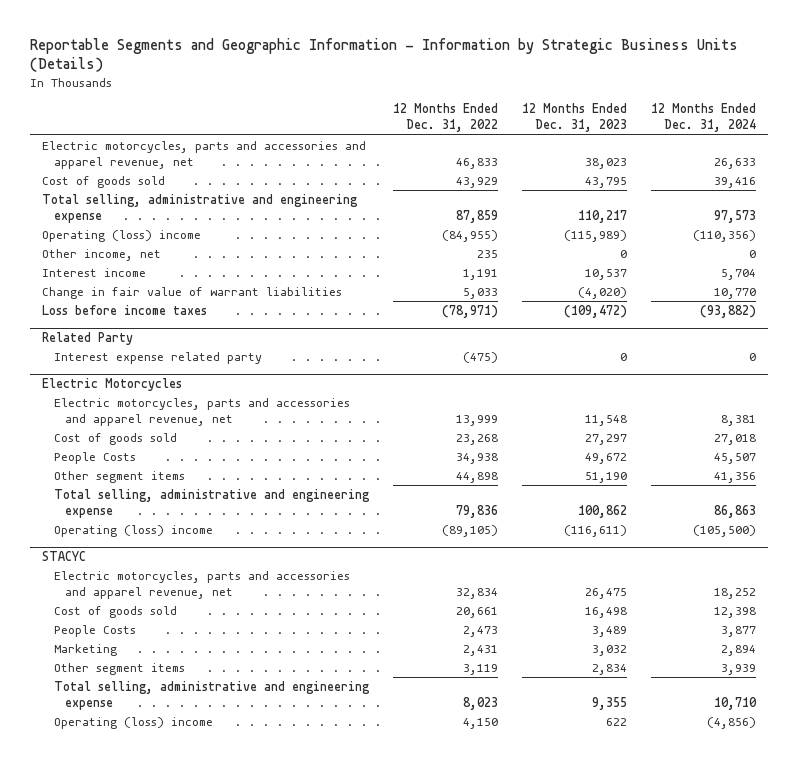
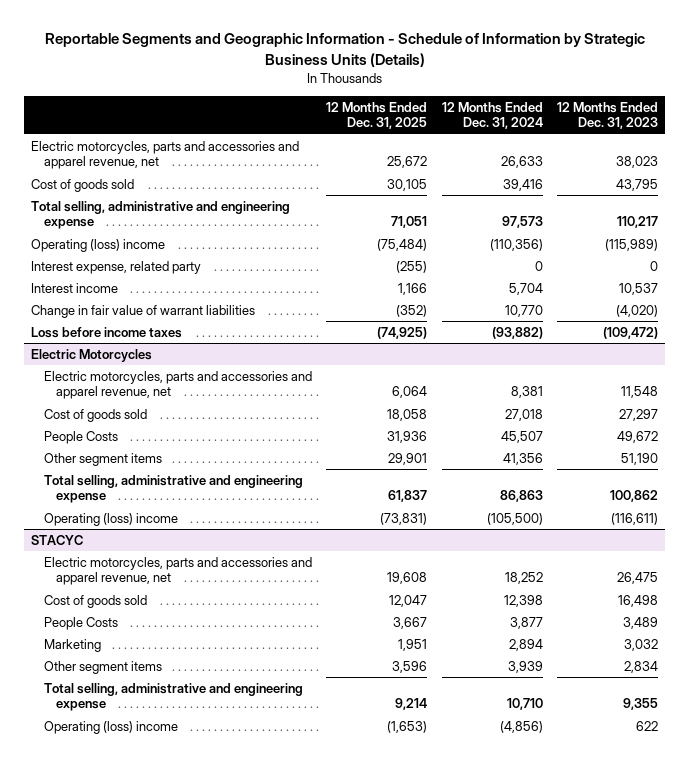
- Reportable Segments and Geographic Information - Information by Strategic Business Units (Details)
+ Reportable Segments and Geographic Information - Schedule of Information by Strategic Business Units (Details)
- | 12 Months Ended Dec. 31, 2022 | 12 Months Ended Dec. 31, 2023 | 12 Months Ended Dec. 31, 2024
+ | 12 Months Ended Dec. 31, 2025 | 12 Months Ended Dec. 31, 2024 | 12 Months Ended Dec. 31, 2023
- Other income, net | 235 | 0 | 0
+ Interest expense, related party | (255) | 0 | 0
- Related Party
- Interest expense related party | (475) | 0 | 0

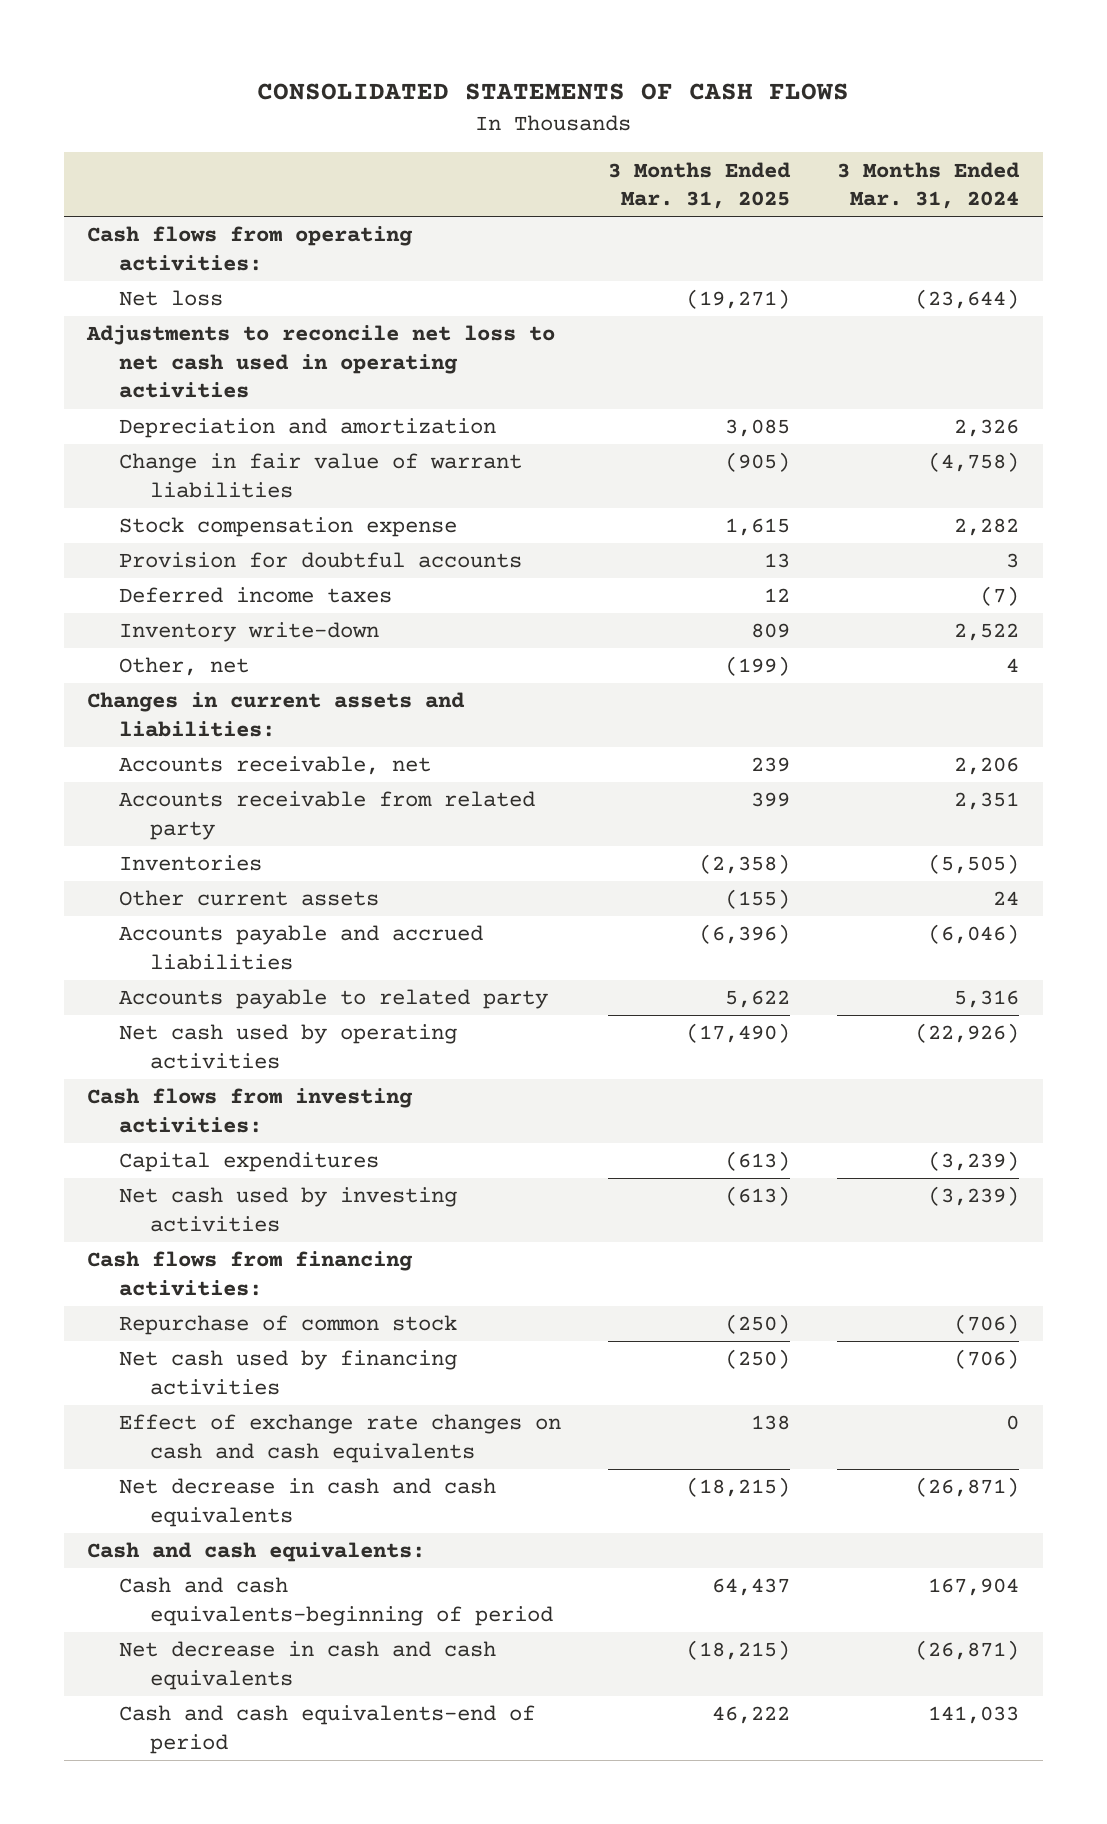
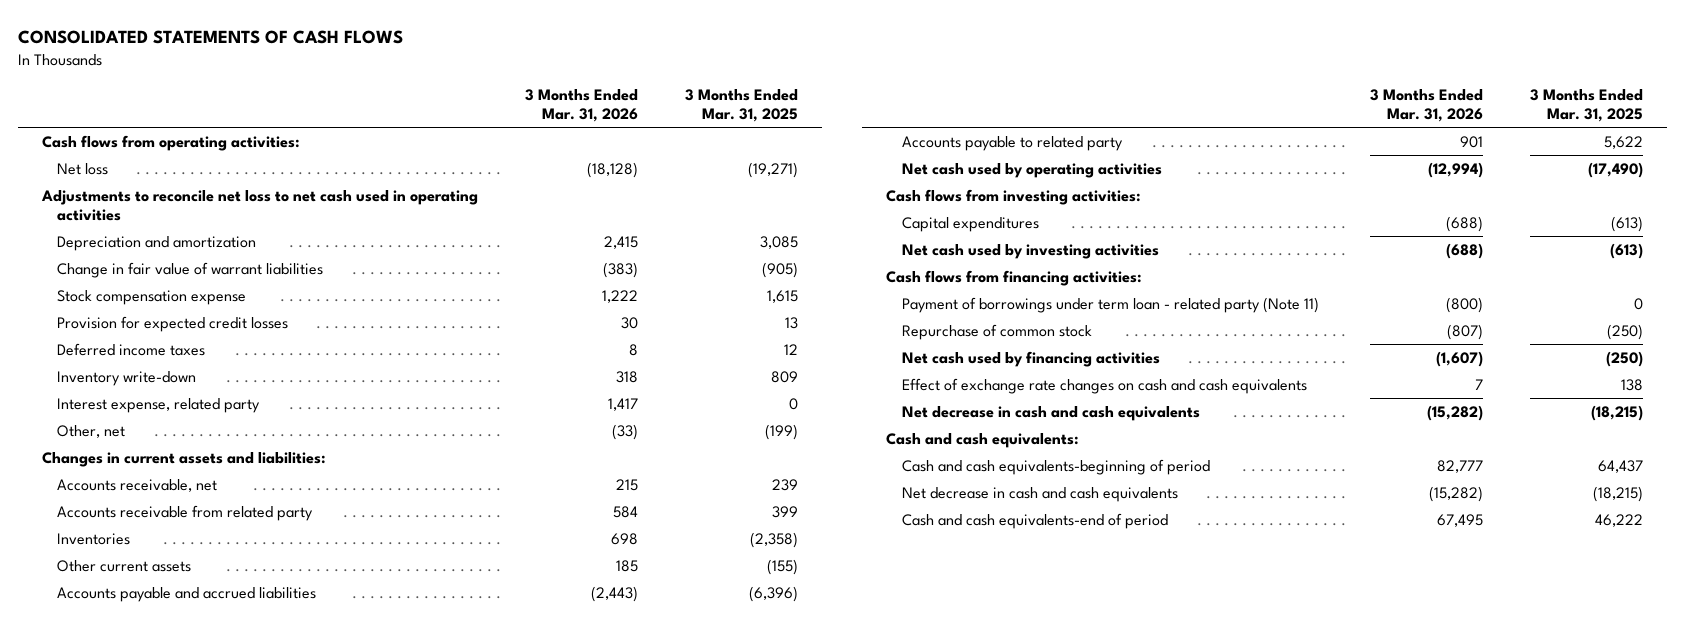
- | 3 Months Ended Mar. 31, 2025 | 3 Months Ended Mar. 31, 2024
+ | 3 Months Ended Mar. 31, 2026 | 3 Months Ended Mar. 31, 2025
- Provision for doubtful accounts | 13 | 3
+ Provision for expected credit losses | 30 | 13
+ Interest expense, related party | 1,417 | 0
+ Payment of borrowings under term loan - related party (Note 11) | (800) | 0

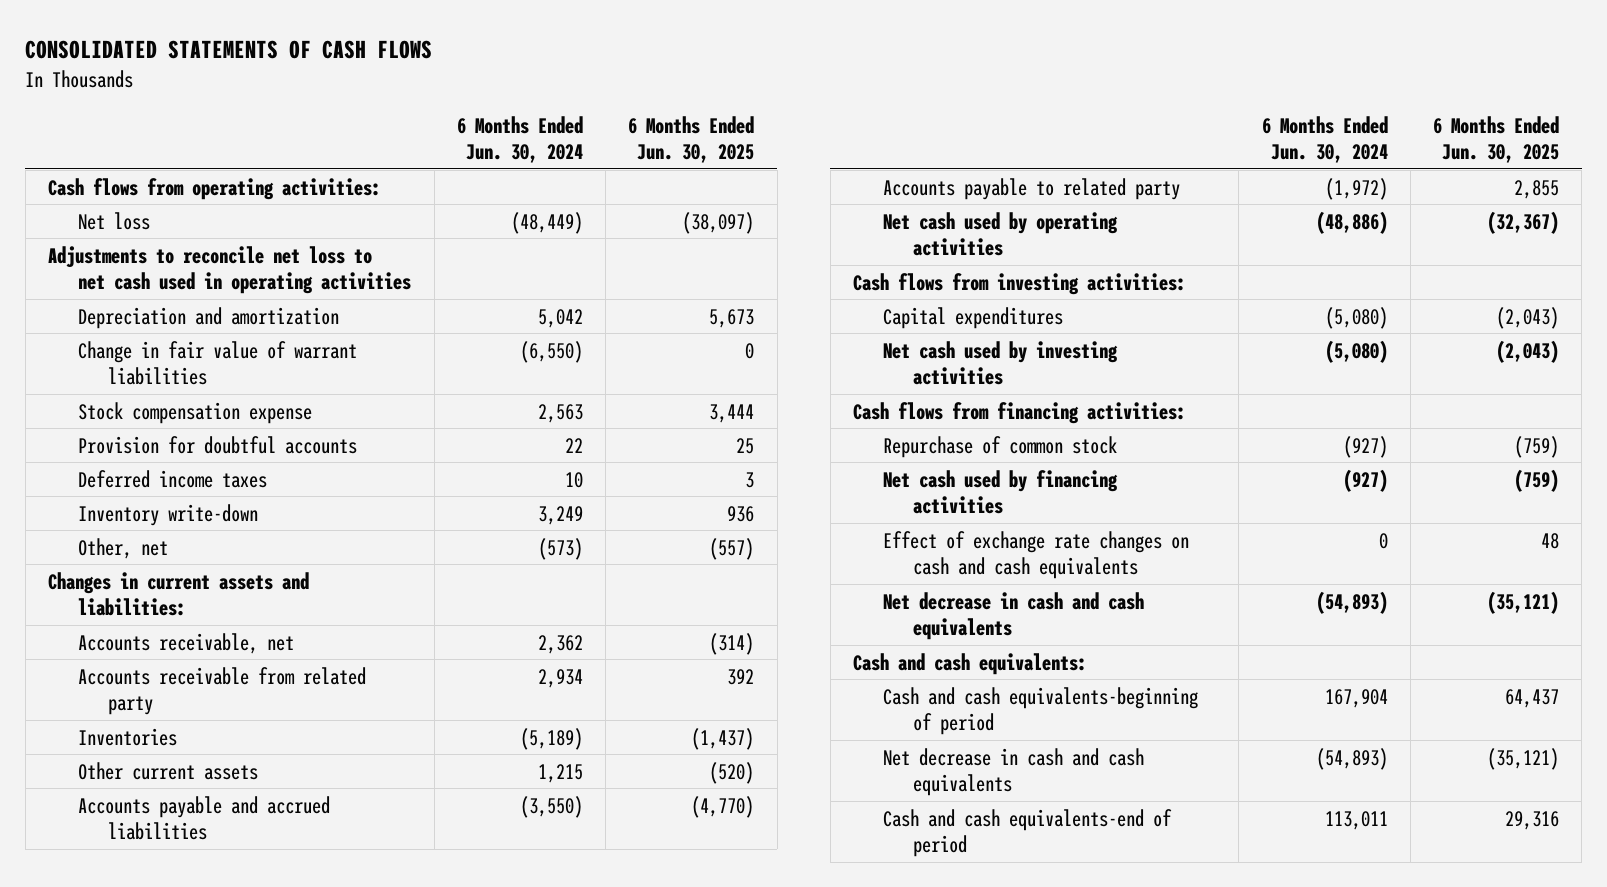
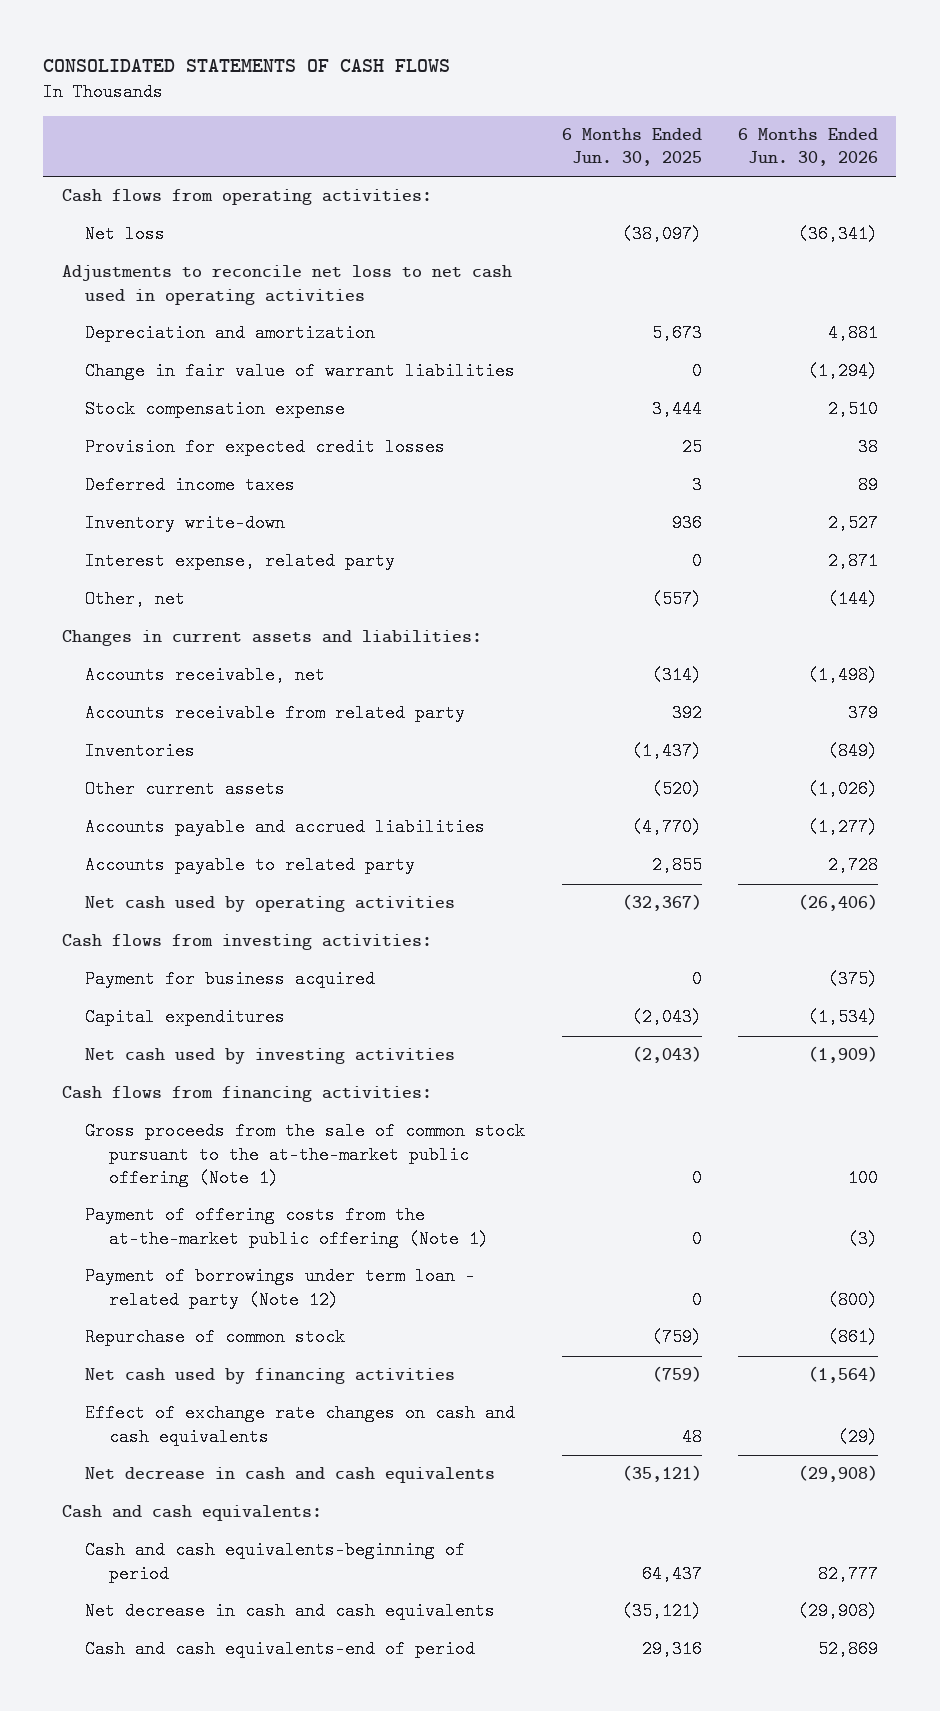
- | 6 Months Ended Jun. 30, 2024 | 6 Months Ended Jun. 30, 2025
+ | 6 Months Ended Jun. 30, 2025 | 6 Months Ended Jun. 30, 2026
- Provision for doubtful accounts | 22 | 25
+ Provision for expected credit losses | 25 | 38
+ Interest expense, related party | 0 | 2,871
+ Payment for business acquired | 0 | (375)
+ Gross proceeds from the sale of common stock pursuant to the at-the-market public offering (Note 1) | 0 | 100
+ Payment of offering costs from the at-the-market public offering (Note 1) | 0 | (3)
+ Payment of borrowings under term loan - related party (Note 12) | 0 | (800)

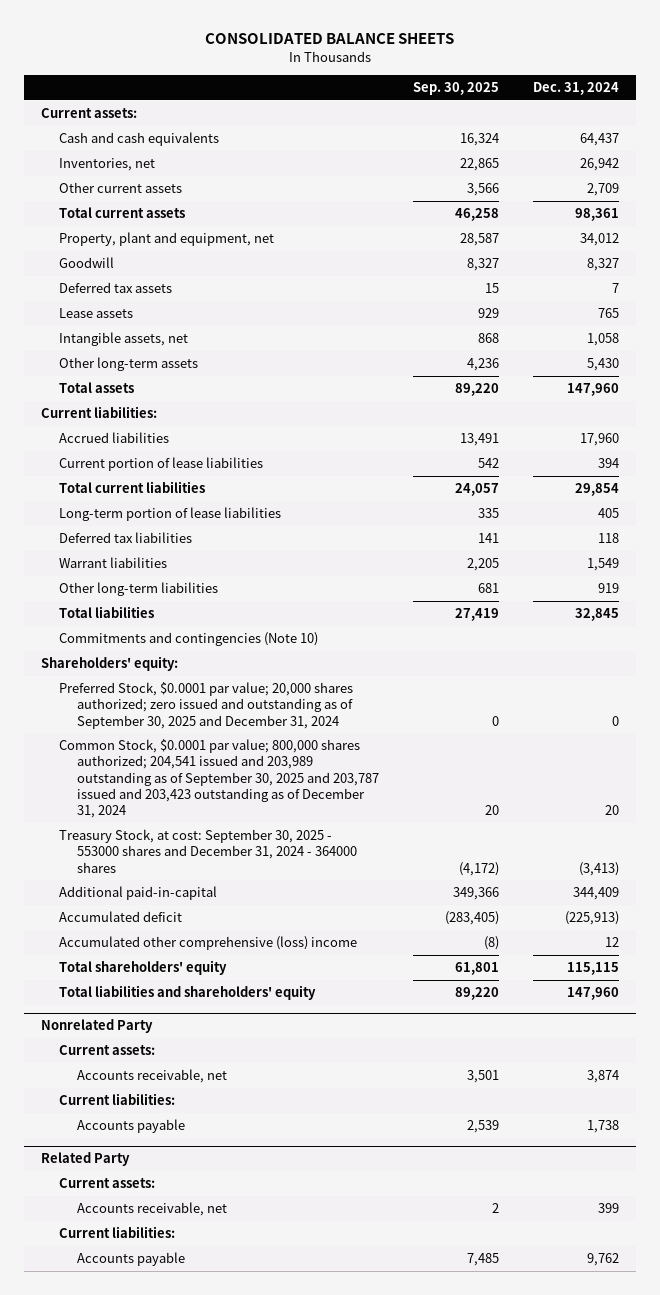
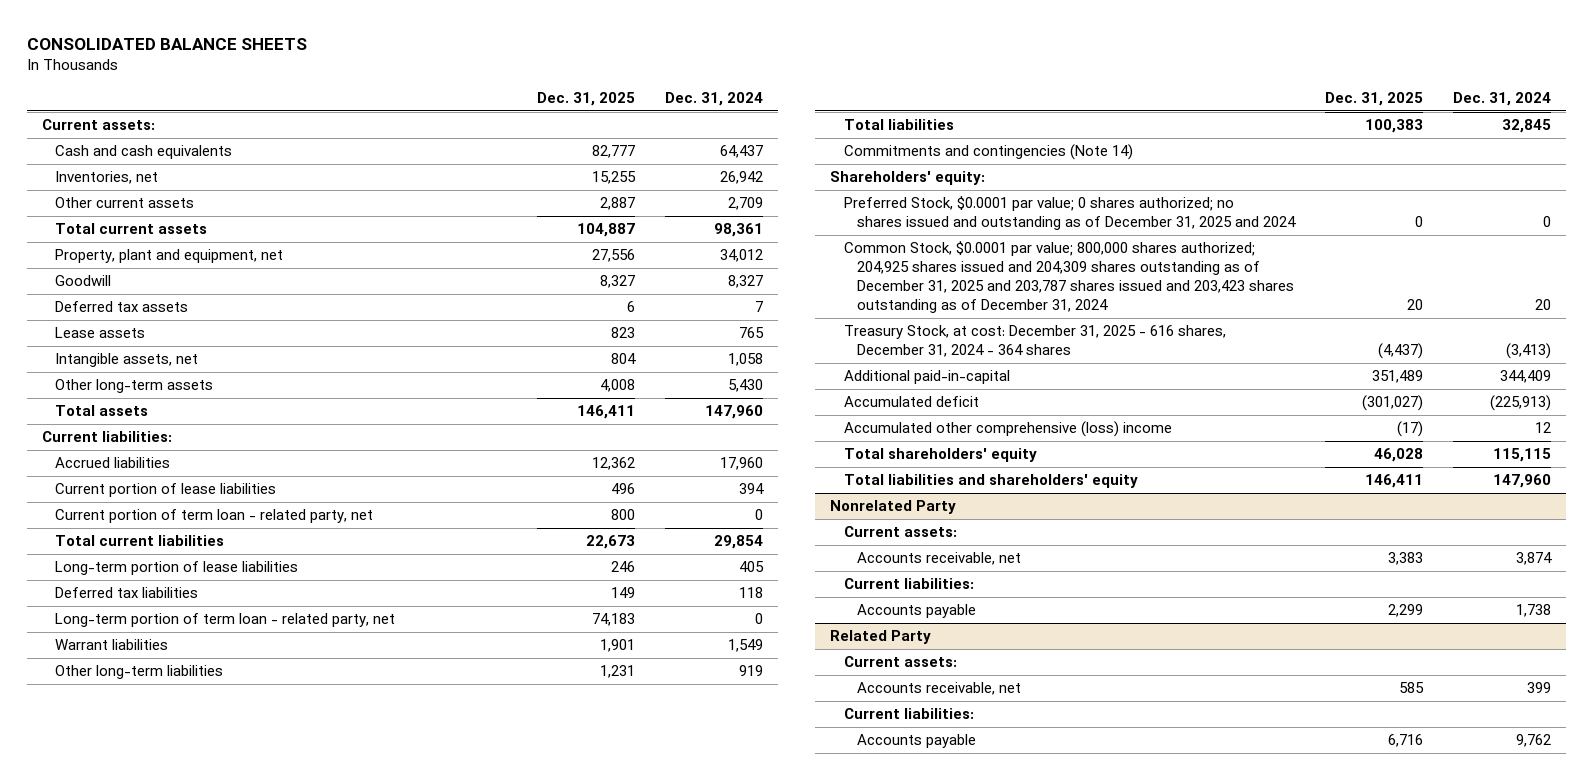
- | Sep. 30, 2025 | Dec. 31, 2024
+ | Dec. 31, 2025 | Dec. 31, 2024
+ Current portion of term loan - related party, net | 800 | 0
+ Long-term portion of term loan - related party, net | 74,183 | 0
- Commitments and contingencies (Note 10)
+ Commitments and contingencies (Note 14)
- Preferred Stock, $0.0001 par value; 20,000 shares authorized; zero issued and outstanding as of September 30, 2025 and December 31, 2024 | 0 | 0
- Common Stock, $0.0001 par value; 800,000 shares authorized; 204,541 issued and 203,989 outstanding as of September 30, 2025 and 203,787 issued and 203,423 outstanding as of December 31, 2024 | 20 | 20
- Treasury Stock, at cost: September 30, 2025 - 553000 shares and December 31, 2024 - 364000 shares | (4,172) | (3,413)
+ Preferred Stock, $0.0001 par value; 0 shares authorized; no shares issued and outstanding as of December 31, 2025 and 2024 | 0 | 0
+ Common Stock, $0.0001 par value; 800,000 shares authorized; 204,925 shares issued and 204,309 shares outstanding as of December 31, 2025 and 203,787 shares issued and 203,423 shares outstanding as of December 31, 2024 | 20 | 20
+ Treasury Stock, at cost: December 31, 2025 - 616 shares, December 31, 2024 - 364 shares | (4,437) | (3,413)

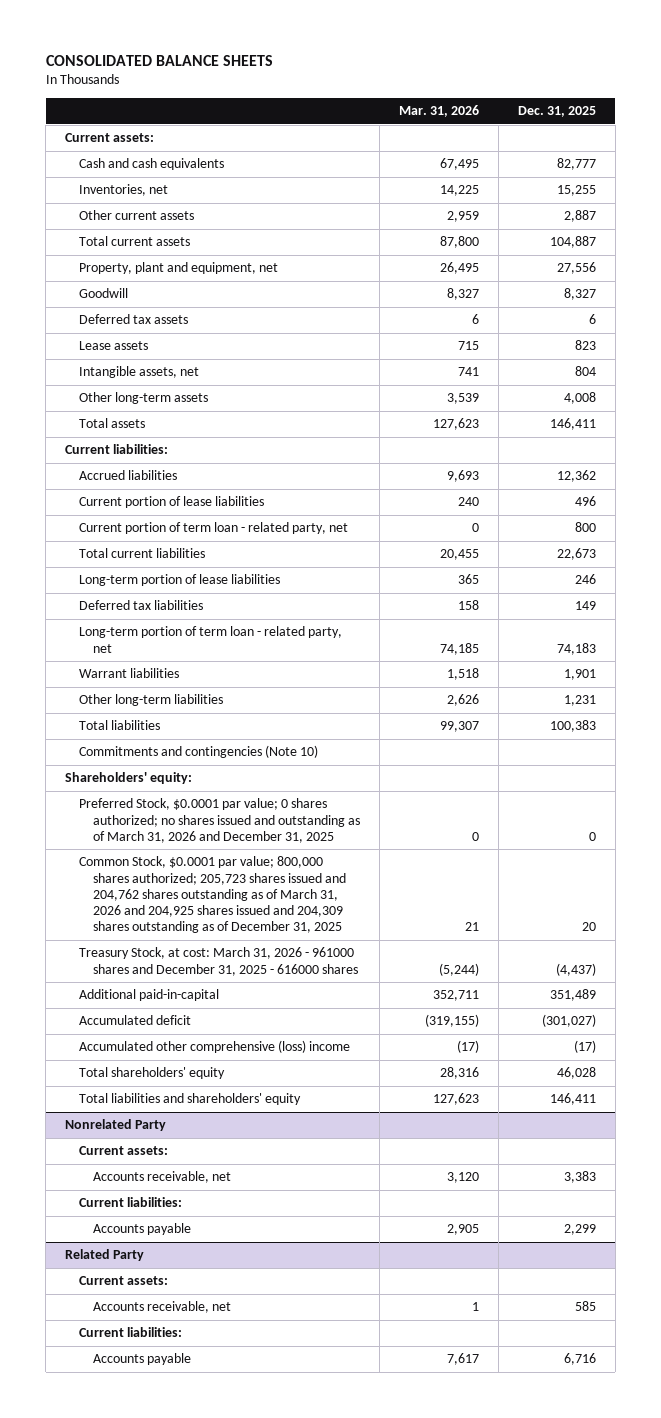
- | Dec. 31, 2025 | Dec. 31, 2024
+ | Mar. 31, 2026 | Dec. 31, 2025
- Commitments and contingencies (Note 14)
+ Commitments and contingencies (Note 10)
- Preferred Stock, $0.0001 par value; 0 shares authorized; no shares issued and outstanding as of December 31, 2025 and 2024 | 0 | 0
- Common Stock, $0.0001 par value; 800,000 shares authorized; 204,925 shares issued and 204,309 shares outstanding as of December 31, 2025 and 203,787 shares issued and 203,423 shares outstanding as of December 31, 2024 | 20 | 20
- Treasury Stock, at cost: December 31, 2025 - 616 shares, December 31, 2024 - 364 shares | (4,437) | (3,413)
+ Preferred Stock, $0.0001 par value; 0 shares authorized; no shares issued and outstanding as of March 31, 2026 and December 31, 2025 | 0 | 0
+ Common Stock, $0.0001 par value; 800,000 shares authorized; 205,723 shares issued and 204,762 shares outstanding as of March 31, 2026 and 204,925 shares issued and 204,309 shares outstanding as of December 31, 2025 | 21 | 20
+ Treasury Stock, at cost: March 31, 2026 - 961000 shares and December 31, 2025 - 616000 shares | (5,244) | (4,437)

